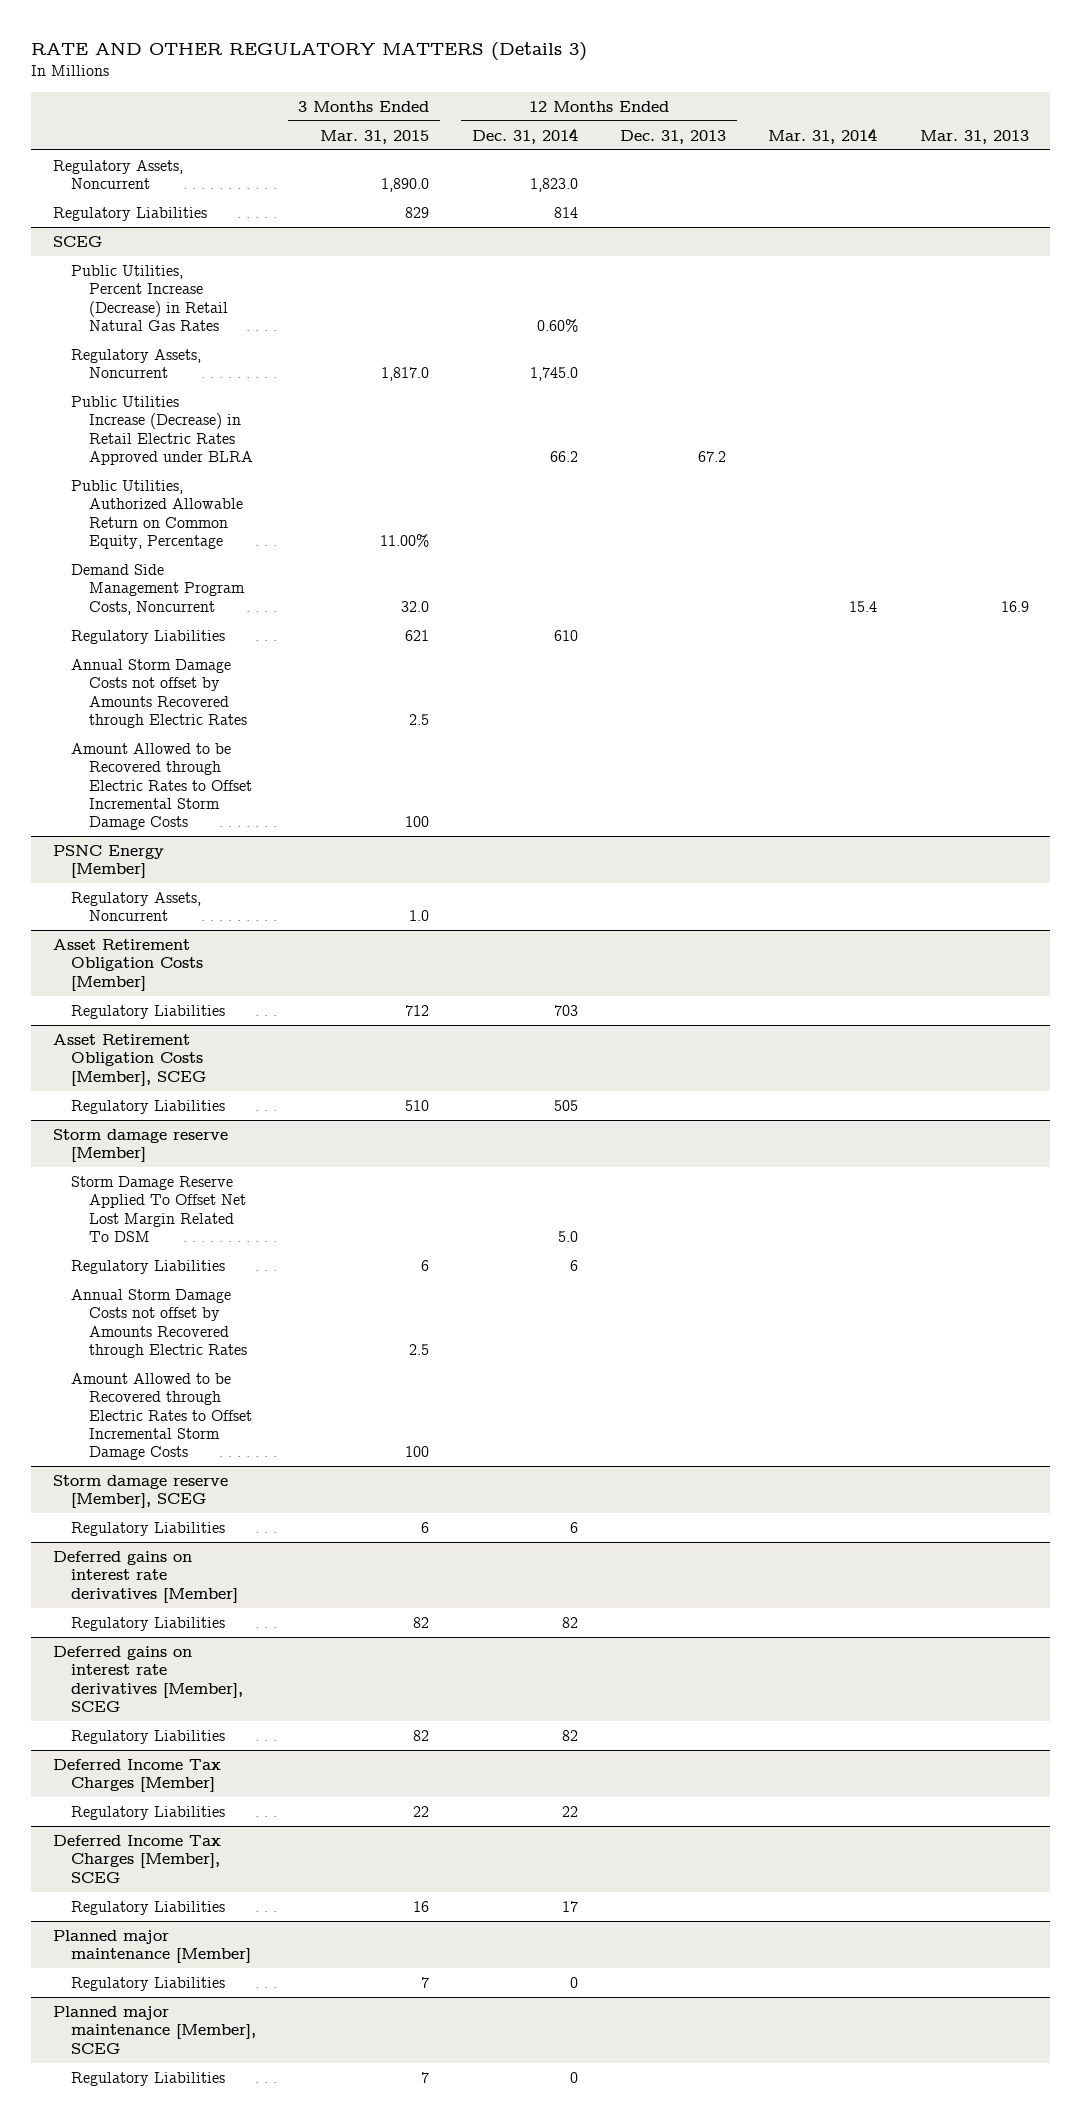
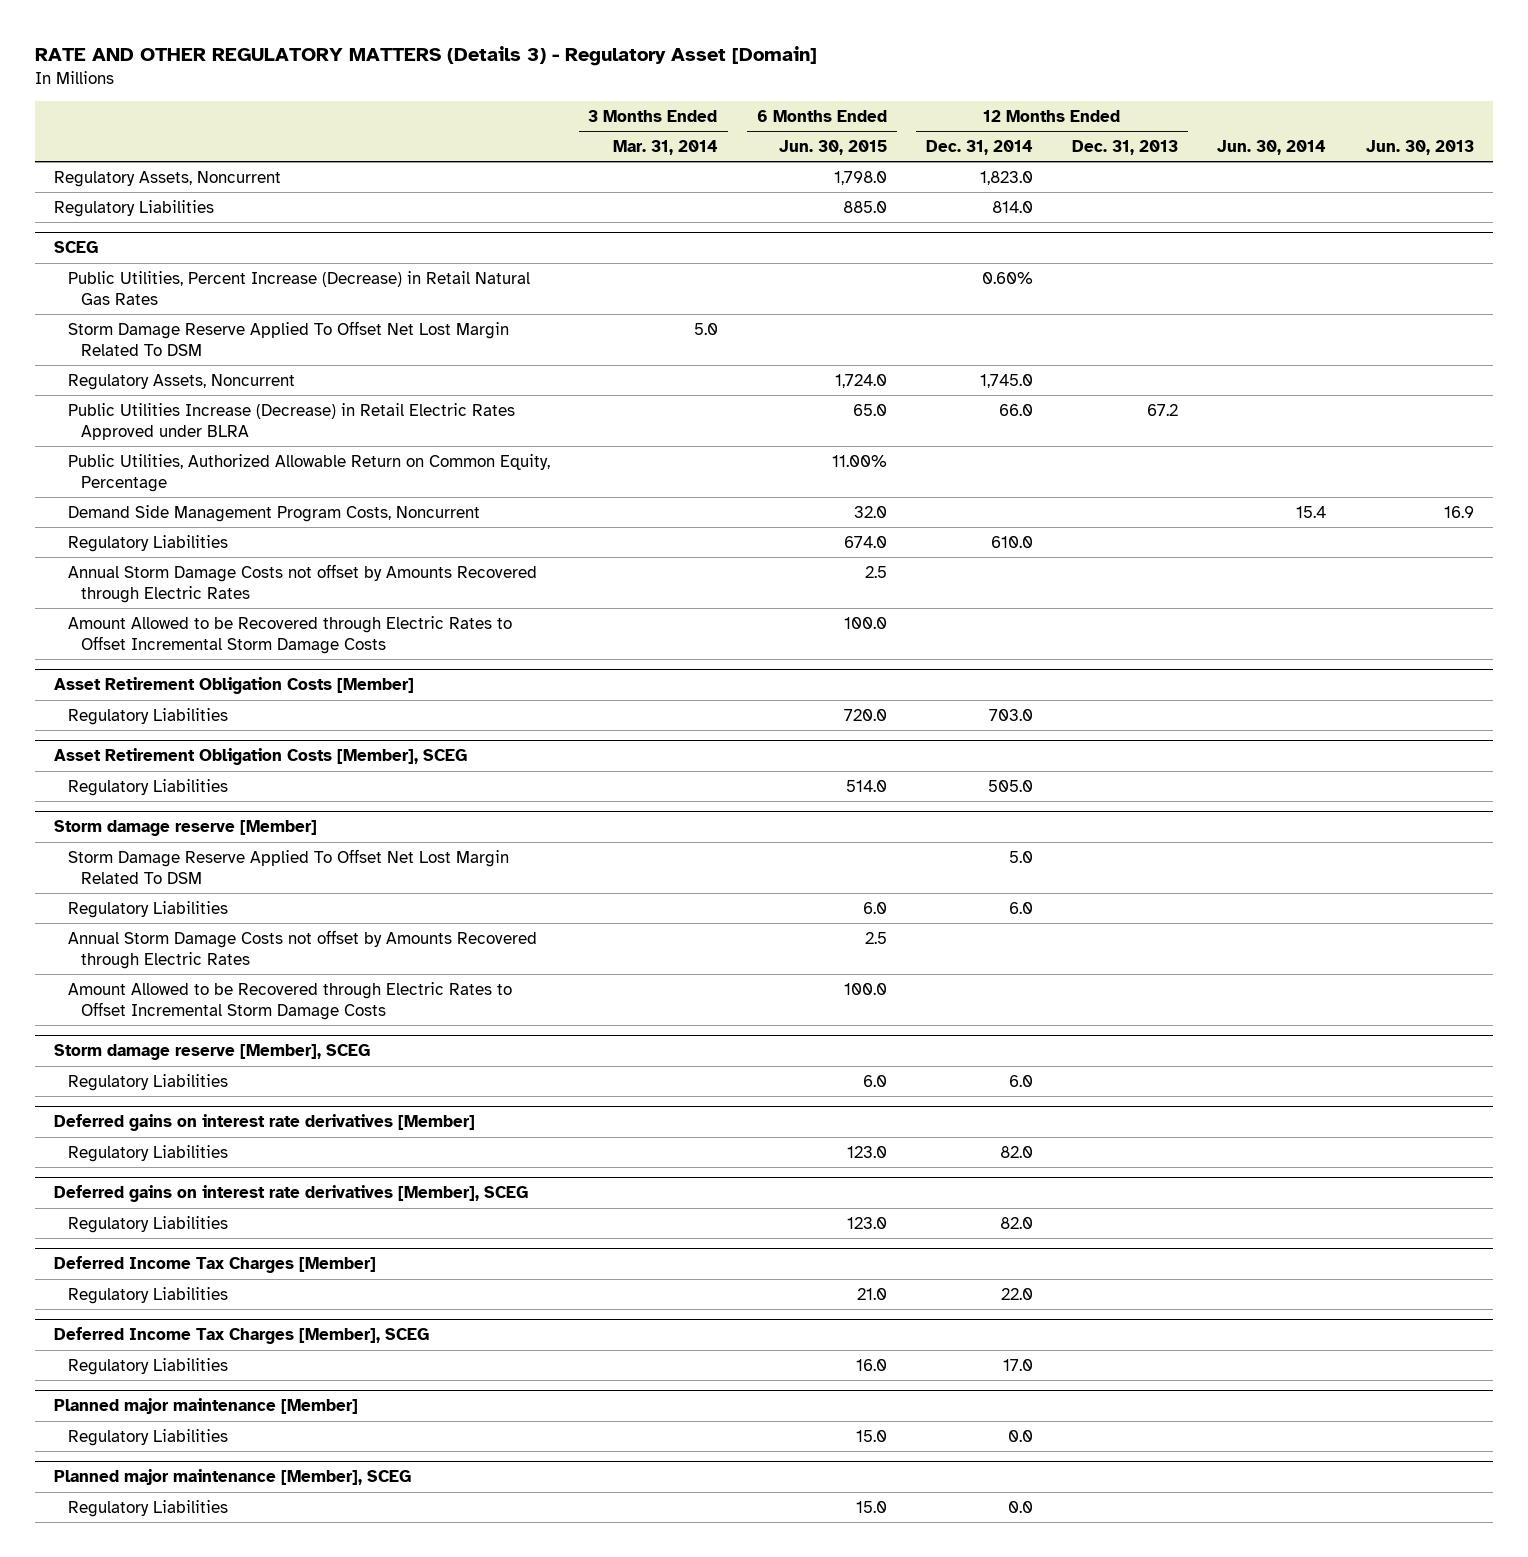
- RATE AND OTHER REGULATORY MATTERS (Details 3)
+ RATE AND OTHER REGULATORY MATTERS (Details 3) - Regulatory Asset [Domain]
- | 3 Months Ended Mar. 31, 2015 | 12 Months Ended Dec. 31, 2014 | 12 Months Ended Dec. 31, 2013 | Mar. 31, 2014 | Mar. 31, 2013
+ | 3 Months Ended Mar. 31, 2014 | 6 Months Ended Jun. 30, 2015 | 12 Months Ended Dec. 31, 2014 | 12 Months Ended Dec. 31, 2013 | Jun. 30, 2014 | Jun. 30, 2013
- Regulatory Liabilities | 829 | 814 | | |
+ Regulatory Liabilities | | 885.0 | 814.0 | | |
@ SCEG
+ Storm Damage Reserve Applied To Offset Net Lost Margin Related To DSM | 5.0 | | | | |
- Public Utilities Increase (Decrease) in Retail Electric Rates Approved under BLRA | | 66.2 | 67.2 | |
+ Public Utilities Increase (Decrease) in Retail Electric Rates Approved under BLRA | | 65.0 | 66.0 | 67.2 | |
- Regulatory Liabilities | 621 | 610 | | |
+ Regulatory Liabilities | | 674.0 | 610.0 | | |
- PSNC Energy [Member]
- Regulatory Assets, Noncurrent | 1.0 | | | |
@ Asset Retirement Obligation Costs [Member]
- Regulatory Liabilities | 712 | 703 | | |
+ Regulatory Liabilities | | 720.0 | 703.0 | | |
@ Asset Retirement Obligation Costs [Member], SCEG
- Regulatory Liabilities | 510 | 505 | | |
+ Regulatory Liabilities | | 514.0 | 505.0 | | |
@ Storm damage reserve [Member]
- Regulatory Liabilities | 6 | 6 | | |
+ Regulatory Liabilities | | 6.0 | 6.0 | | |
@ Storm damage reserve [Member], SCEG
- Regulatory Liabilities | 6 | 6 | | |
+ Regulatory Liabilities | | 6.0 | 6.0 | | |
@ Deferred gains on interest rate derivatives [Member]
- Regulatory Liabilities | 82 | 82 | | |
+ Regulatory Liabilities | | 123.0 | 82.0 | | |
@ Deferred gains on interest rate derivatives [Member], SCEG
- Regulatory Liabilities | 82 | 82 | | |
+ Regulatory Liabilities | | 123.0 | 82.0 | | |
@ Deferred Income Tax Charges [Member]
- Regulatory Liabilities | 22 | 22 | | |
+ Regulatory Liabilities | | 21.0 | 22.0 | | |
@ Deferred Income Tax Charges [Member], SCEG
- Regulatory Liabilities | 16 | 17 | | |
+ Regulatory Liabilities | | 16.0 | 17.0 | | |
@ Planned major maintenance [Member]
- Regulatory Liabilities | 7 | 0 | | |
+ Regulatory Liabilities | | 15.0 | 0.0 | | |
@ Planned major maintenance [Member], SCEG
- Regulatory Liabilities | 7 | 0 | | |
+ Regulatory Liabilities | | 15.0 | 0.0 | | |

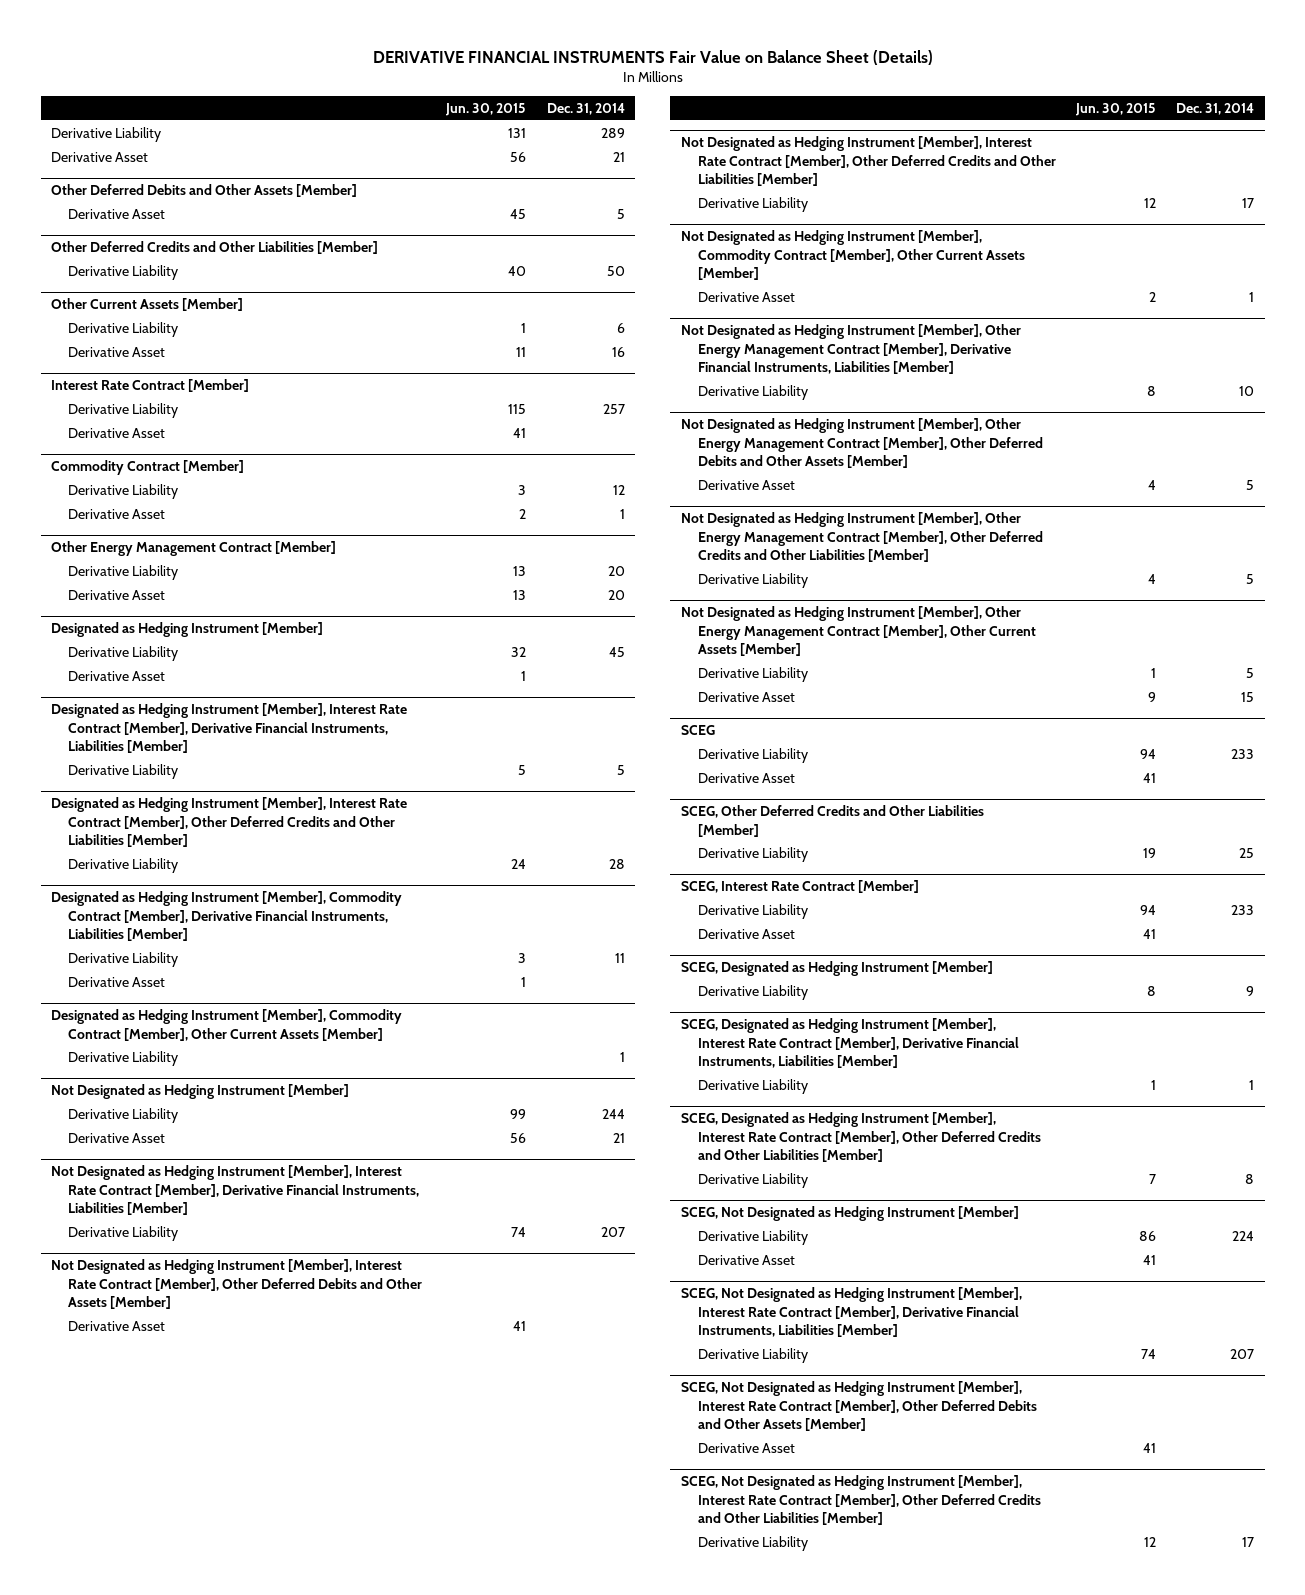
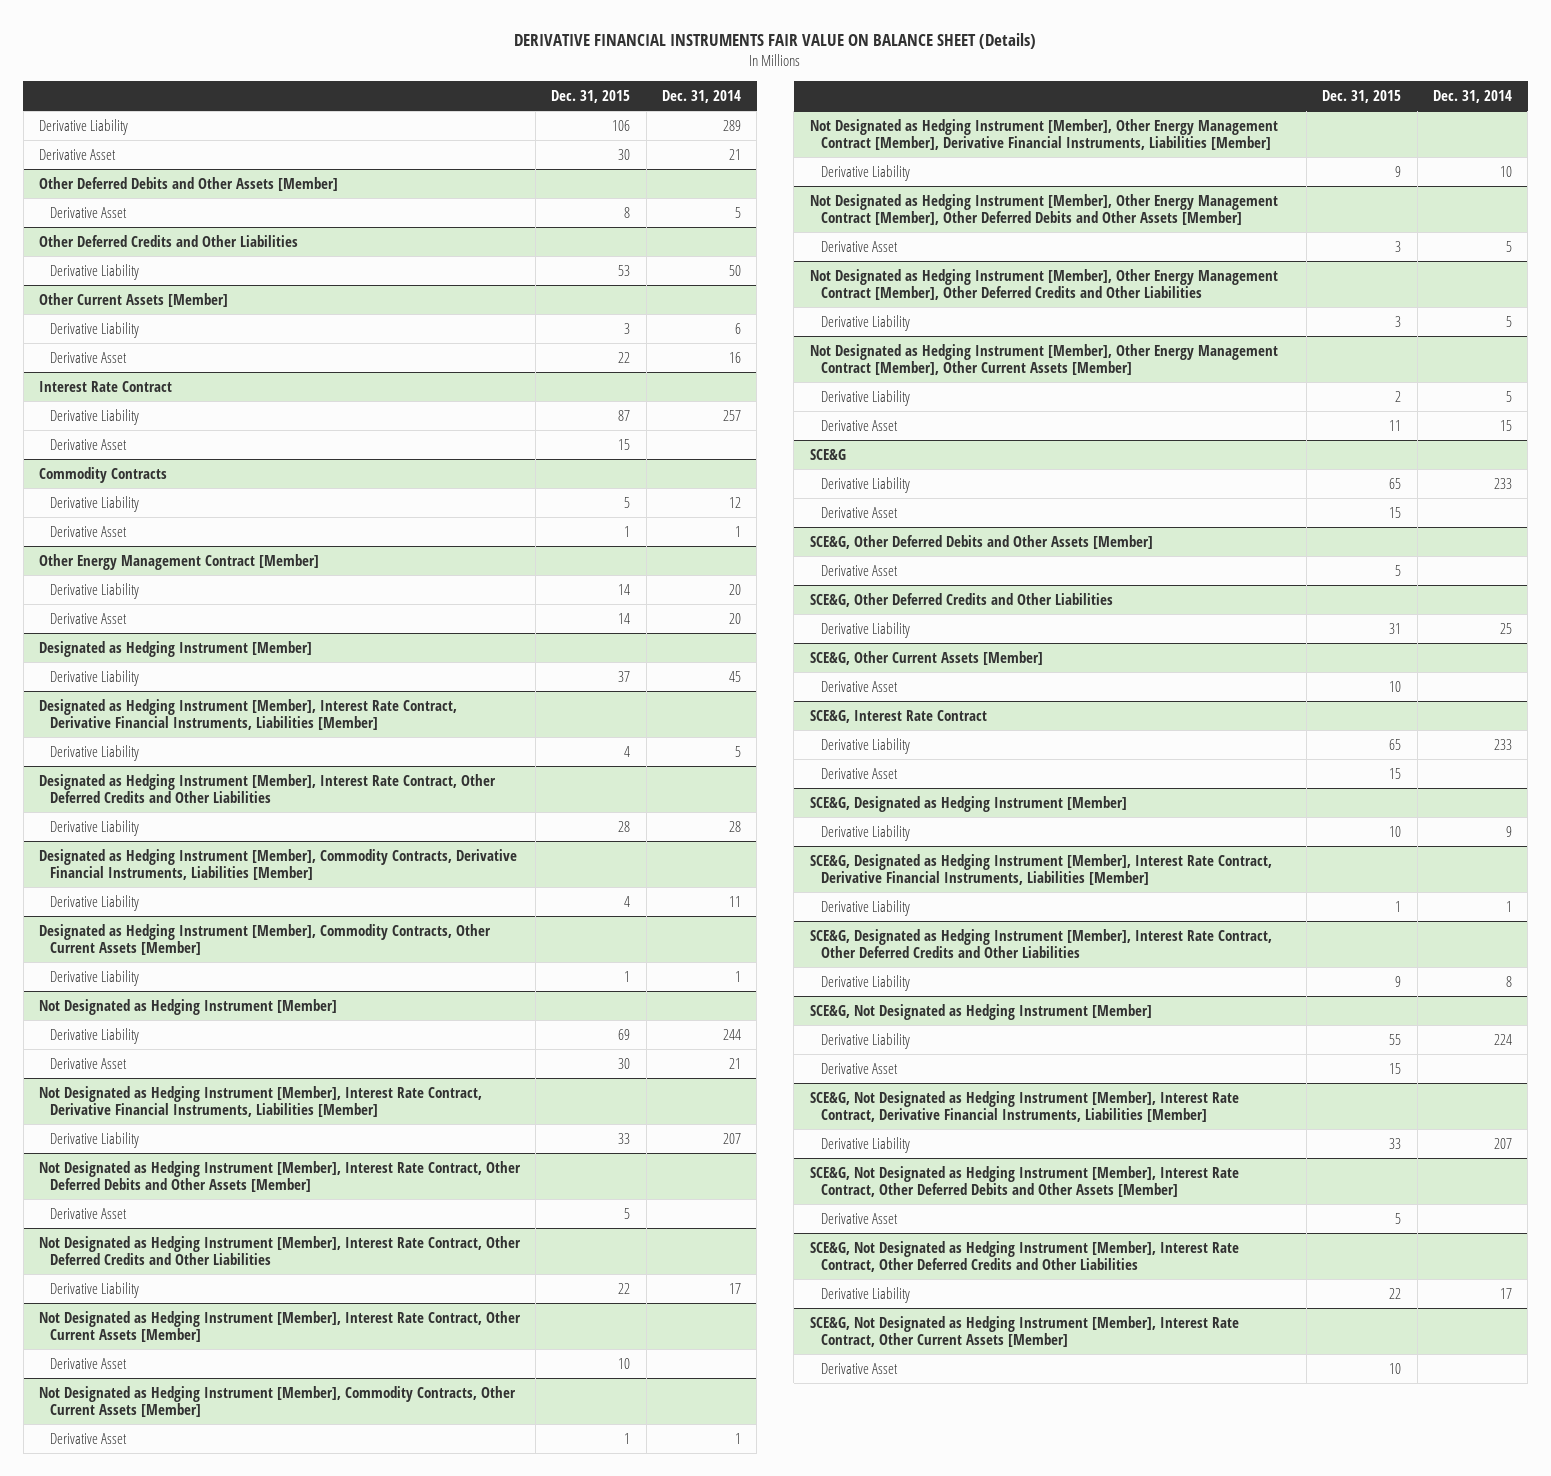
- DERIVATIVE FINANCIAL INSTRUMENTS Fair Value on Balance Sheet (Details)
+ DERIVATIVE FINANCIAL INSTRUMENTS FAIR VALUE ON BALANCE SHEET (Details)
- | Jun. 30, 2015 | Dec. 31, 2014
+ | Dec. 31, 2015 | Dec. 31, 2014
- Other Deferred Credits and Other Liabilities [Member]
+ Other Deferred Credits and Other Liabilities
- Interest Rate Contract [Member]
+ Interest Rate Contract
- Commodity Contract [Member]
+ Commodity Contracts
@ Designated as Hedging Instrument [Member]
- Derivative Asset | 1 |
- Designated as Hedging Instrument [Member], Interest Rate Contract [Member], Derivative Financial Instruments, Liabilities [Member]
+ Designated as Hedging Instrument [Member], Interest Rate Contract, Derivative Financial Instruments, Liabilities [Member]
- Designated as Hedging Instrument [Member], Interest Rate Contract [Member], Other Deferred Credits and Other Liabilities [Member]
+ Designated as Hedging Instrument [Member], Interest Rate Contract, Other Deferred Credits and Other Liabilities
- Designated as Hedging Instrument [Member], Commodity Contract [Member], Derivative Financial Instruments, Liabilities [Member]
+ Designated as Hedging Instrument [Member], Commodity Contracts, Derivative Financial Instruments, Liabilities [Member]
- Derivative Asset | 1 |
- Designated as Hedging Instrument [Member], Commodity Contract [Member], Other Current Assets [Member]
+ Designated as Hedging Instrument [Member], Commodity Contracts, Other Current Assets [Member]
- Not Designated as Hedging Instrument [Member], Interest Rate Contract [Member], Derivative Financial Instruments, Liabilities [Member]
+ Not Designated as Hedging Instrument [Member], Interest Rate Contract, Derivative Financial Instruments, Liabilities [Member]
- Not Designated as Hedging Instrument [Member], Interest Rate Contract [Member], Other Deferred Debits and Other Assets [Member]
+ Not Designated as Hedging Instrument [Member], Interest Rate Contract, Other Deferred Debits and Other Assets [Member]
- Not Designated as Hedging Instrument [Member], Interest Rate Contract [Member], Other Deferred Credits and Other Liabilities [Member]
+ Not Designated as Hedging Instrument [Member], Interest Rate Contract, Other Deferred Credits and Other Liabilities
- Not Designated as Hedging Instrument [Member], Commodity Contract [Member], Other Current Assets [Member]
+ Not Designated as Hedging Instrument [Member], Interest Rate Contract, Other Current Assets [Member]
+ Derivative Asset | 10 |
+ Not Designated as Hedging Instrument [Member], Commodity Contracts, Other Current Assets [Member]
- Not Designated as Hedging Instrument [Member], Other Energy Management Contract [Member], Other Deferred Credits and Other Liabilities [Member]
+ Not Designated as Hedging Instrument [Member], Other Energy Management Contract [Member], Other Deferred Credits and Other Liabilities
- SCEG
+ SCE&G
- SCEG, Other Deferred Credits and Other Liabilities [Member]
+ SCE&G, Other Deferred Debits and Other Assets [Member]
+ Derivative Asset | 5 |
+ SCE&G, Other Deferred Credits and Other Liabilities
- SCEG, Interest Rate Contract [Member]
+ SCE&G, Other Current Assets [Member]
+ Derivative Asset | 10 |
+ SCE&G, Interest Rate Contract
- SCEG, Designated as Hedging Instrument [Member]
+ SCE&G, Designated as Hedging Instrument [Member]
- SCEG, Designated as Hedging Instrument [Member], Interest Rate Contract [Member], Derivative Financial Instruments, Liabilities [Member]
+ SCE&G, Designated as Hedging Instrument [Member], Interest Rate Contract, Derivative Financial Instruments, Liabilities [Member]
- SCEG, Designated as Hedging Instrument [Member], Interest Rate Contract [Member], Other Deferred Credits and Other Liabilities [Member]
+ SCE&G, Designated as Hedging Instrument [Member], Interest Rate Contract, Other Deferred Credits and Other Liabilities
- SCEG, Not Designated as Hedging Instrument [Member]
+ SCE&G, Not Designated as Hedging Instrument [Member]
- SCEG, Not Designated as Hedging Instrument [Member], Interest Rate Contract [Member], Derivative Financial Instruments, Liabilities [Member]
+ SCE&G, Not Designated as Hedging Instrument [Member], Interest Rate Contract, Derivative Financial Instruments, Liabilities [Member]
- SCEG, Not Designated as Hedging Instrument [Member], Interest Rate Contract [Member], Other Deferred Debits and Other Assets [Member]
+ SCE&G, Not Designated as Hedging Instrument [Member], Interest Rate Contract, Other Deferred Debits and Other Assets [Member]
- SCEG, Not Designated as Hedging Instrument [Member], Interest Rate Contract [Member], Other Deferred Credits and Other Liabilities [Member]
+ SCE&G, Not Designated as Hedging Instrument [Member], Interest Rate Contract, Other Deferred Credits and Other Liabilities
+ SCE&G, Not Designated as Hedging Instrument [Member], Interest Rate Contract, Other Current Assets [Member]
+ Derivative Asset | 10 |

